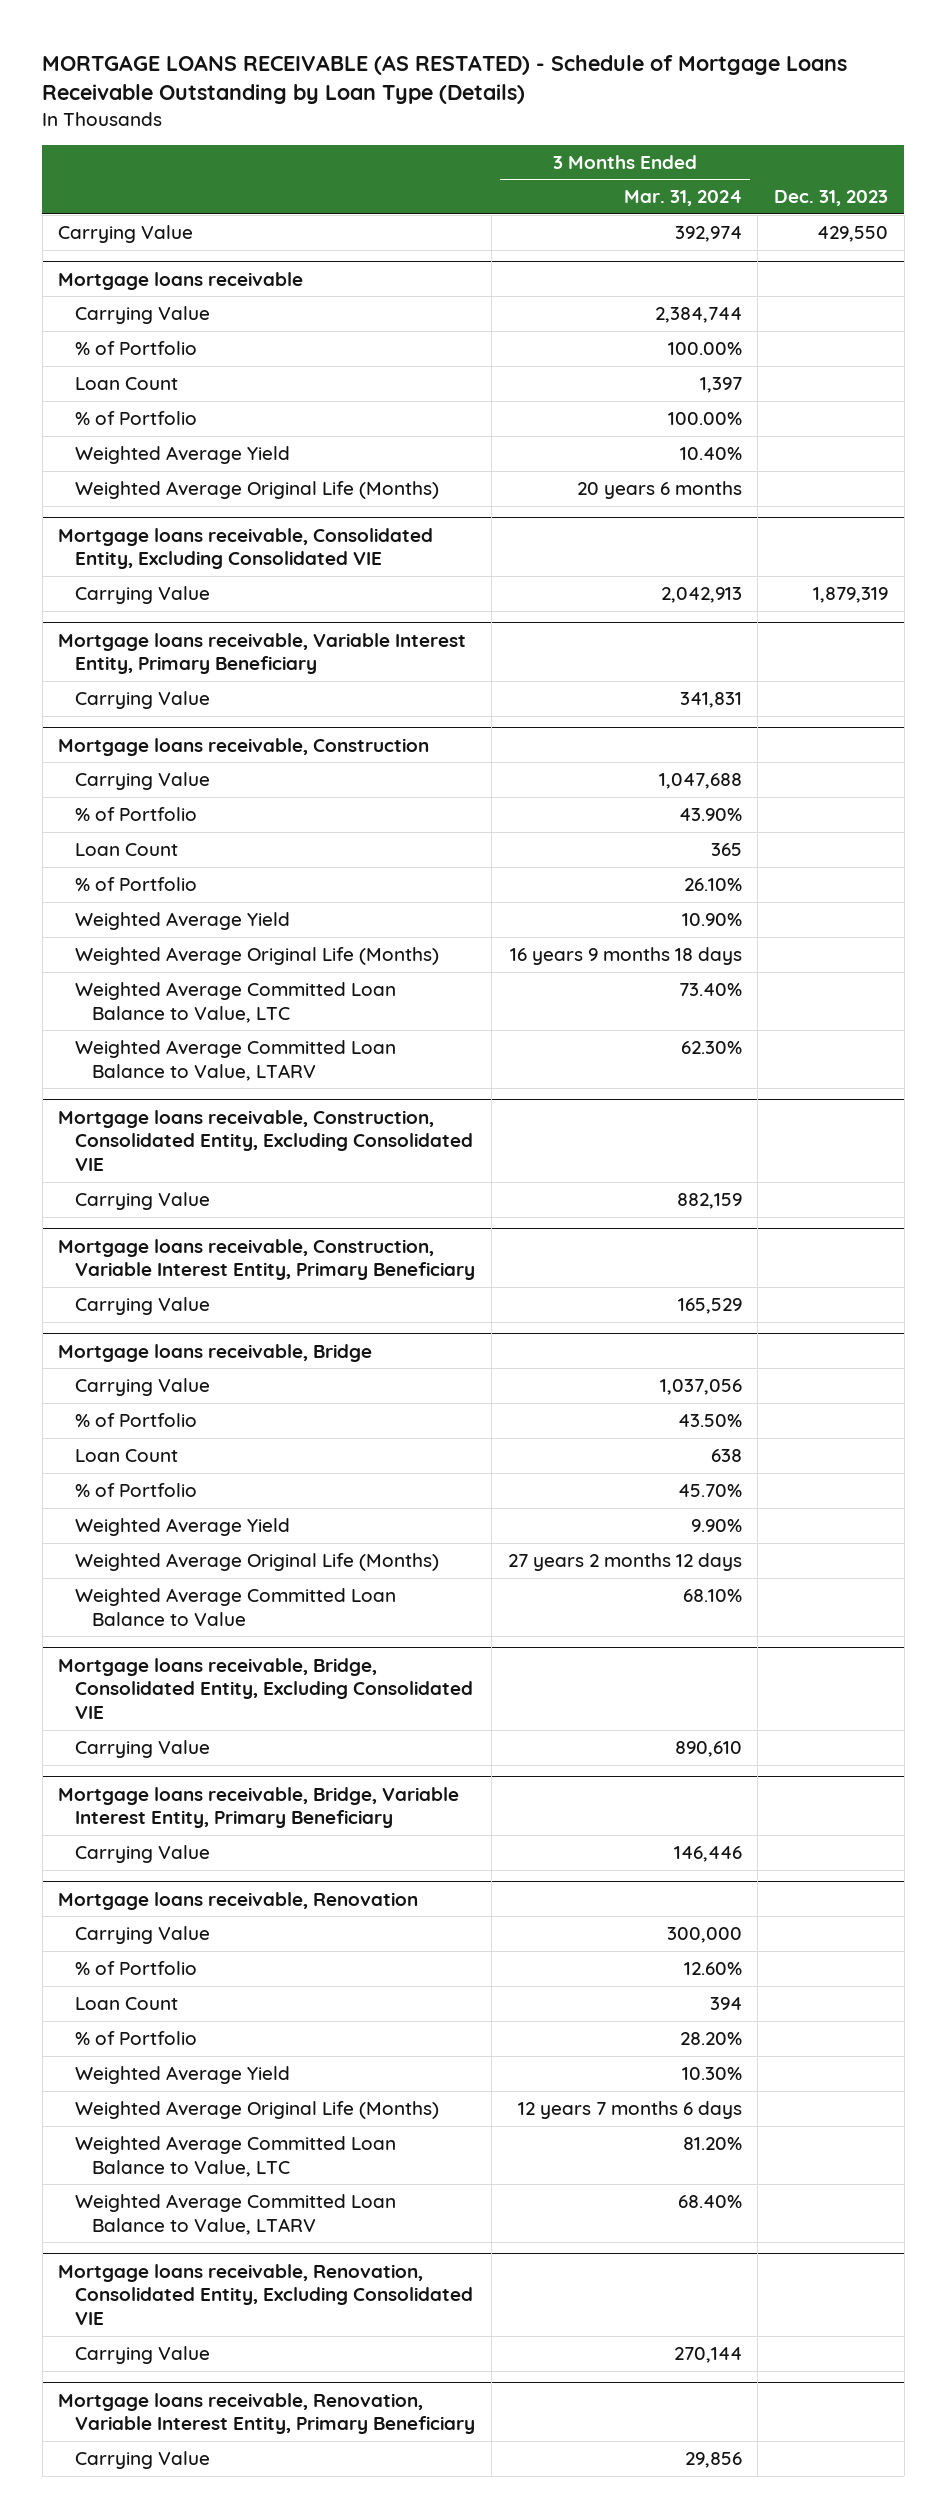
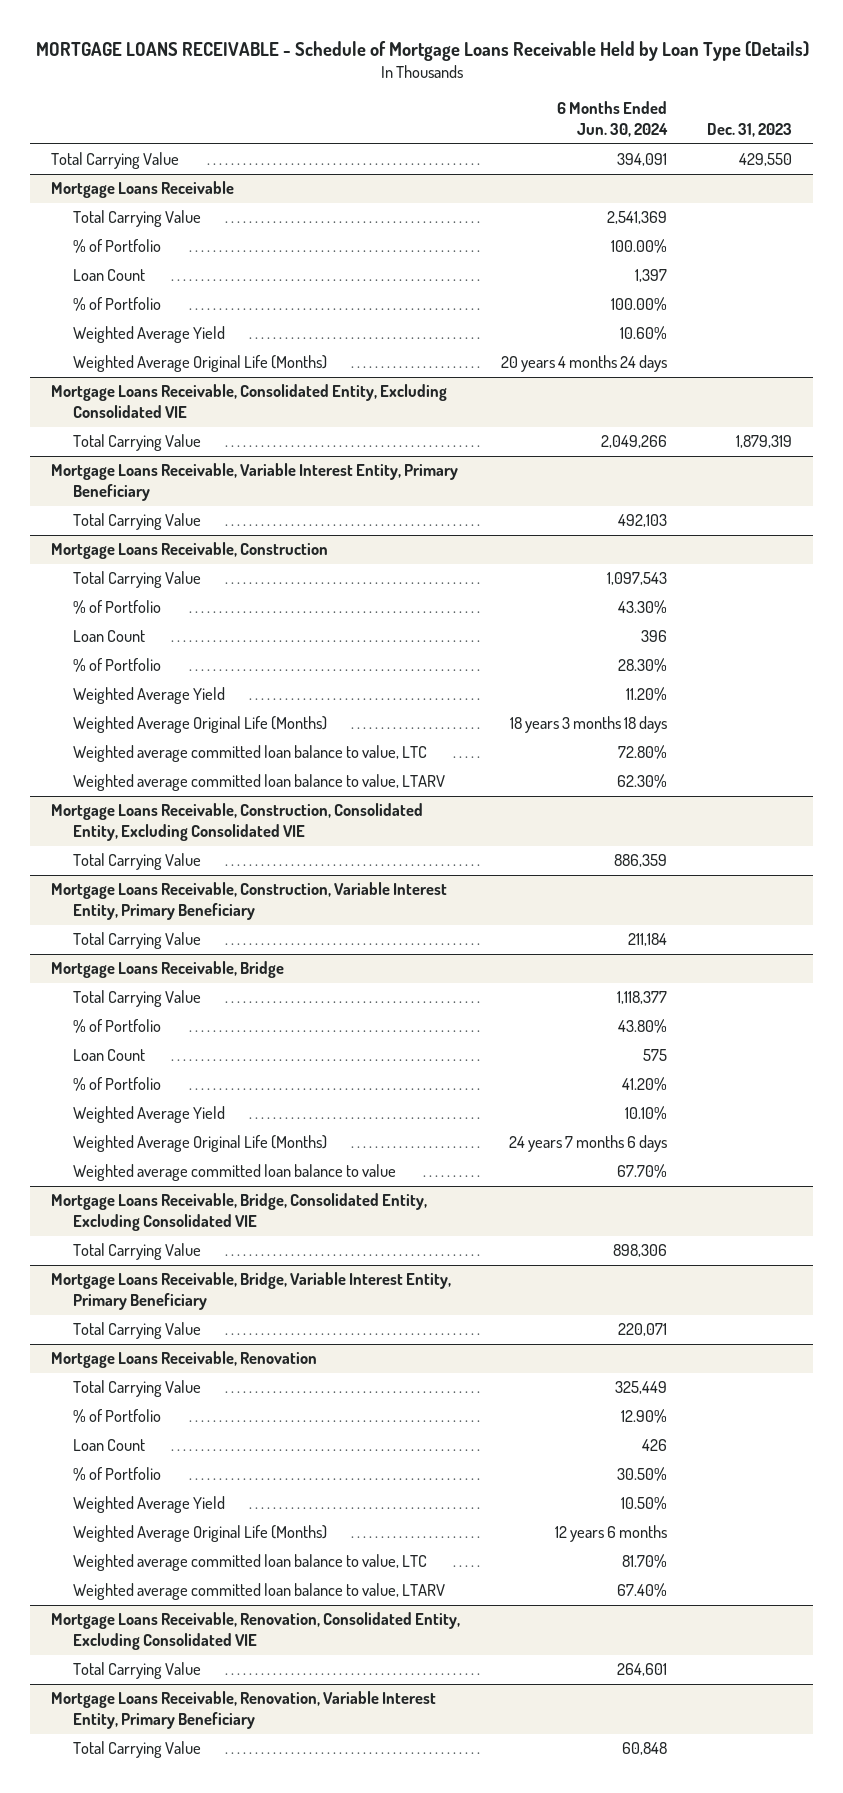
- MORTGAGE LOANS RECEIVABLE (AS RESTATED) - Schedule of Mortgage Loans Receivable Outstanding by Loan Type (Details)
+ MORTGAGE LOANS RECEIVABLE - Schedule of Mortgage Loans Receivable Held by Loan Type (Details)
- | 3 Months Ended Mar. 31, 2024 | Dec. 31, 2023
+ | 6 Months Ended Jun. 30, 2024 | Dec. 31, 2023
- Carrying Value | 392,974 | 429,550
- Mortgage loans receivable
- Carrying Value | 2,384,744 |
+ Total Carrying Value | 394,091 | 429,550
+ Mortgage Loans Receivable
+ Total Carrying Value | 2,541,369 |
- Mortgage loans receivable, Consolidated Entity, Excluding Consolidated VIE
- Carrying Value | 2,042,913 | 1,879,319
- Mortgage loans receivable, Variable Interest Entity, Primary Beneficiary
- Carrying Value | 341,831 |
- Mortgage loans receivable, Construction
- Carrying Value | 1,047,688 |
+ Mortgage Loans Receivable, Consolidated Entity, Excluding Consolidated VIE
+ Total Carrying Value | 2,049,266 | 1,879,319
+ Mortgage Loans Receivable, Variable Interest Entity, Primary Beneficiary
+ Total Carrying Value | 492,103 |
+ Mortgage Loans Receivable, Construction
+ Total Carrying Value | 1,097,543 |
- Weighted Average Committed Loan Balance to Value, LTC | 73.40% |
- Weighted Average Committed Loan Balance to Value, LTARV | 62.30% |
- Mortgage loans receivable, Construction, Consolidated Entity, Excluding Consolidated VIE
- Carrying Value | 882,159 |
- Mortgage loans receivable, Construction, Variable Interest Entity, Primary Beneficiary
- Carrying Value | 165,529 |
- Mortgage loans receivable, Bridge
- Carrying Value | 1,037,056 |
+ Weighted average committed loan balance to value, LTC | 72.80% |
+ Weighted average committed loan balance to value, LTARV | 62.30% |
+ Mortgage Loans Receivable, Construction, Consolidated Entity, Excluding Consolidated VIE
+ Total Carrying Value | 886,359 |
+ Mortgage Loans Receivable, Construction, Variable Interest Entity, Primary Beneficiary
+ Total Carrying Value | 211,184 |
+ Mortgage Loans Receivable, Bridge
+ Total Carrying Value | 1,118,377 |
- Weighted Average Committed Loan Balance to Value | 68.10% |
- Mortgage loans receivable, Bridge, Consolidated Entity, Excluding Consolidated VIE
- Carrying Value | 890,610 |
- Mortgage loans receivable, Bridge, Variable Interest Entity, Primary Beneficiary
- Carrying Value | 146,446 |
- Mortgage loans receivable, Renovation
- Carrying Value | 300,000 |
+ Weighted average committed loan balance to value | 67.70% |
+ Mortgage Loans Receivable, Bridge, Consolidated Entity, Excluding Consolidated VIE
+ Total Carrying Value | 898,306 |
+ Mortgage Loans Receivable, Bridge, Variable Interest Entity, Primary Beneficiary
+ Total Carrying Value | 220,071 |
+ Mortgage Loans Receivable, Renovation
+ Total Carrying Value | 325,449 |
- Weighted Average Committed Loan Balance to Value, LTC | 81.20% |
- Weighted Average Committed Loan Balance to Value, LTARV | 68.40% |
- Mortgage loans receivable, Renovation, Consolidated Entity, Excluding Consolidated VIE
- Carrying Value | 270,144 |
- Mortgage loans receivable, Renovation, Variable Interest Entity, Primary Beneficiary
- Carrying Value | 29,856 |
+ Weighted average committed loan balance to value, LTC | 81.70% |
+ Weighted average committed loan balance to value, LTARV | 67.40% |
+ Mortgage Loans Receivable, Renovation, Consolidated Entity, Excluding Consolidated VIE
+ Total Carrying Value | 264,601 |
+ Mortgage Loans Receivable, Renovation, Variable Interest Entity, Primary Beneficiary
+ Total Carrying Value | 60,848 |

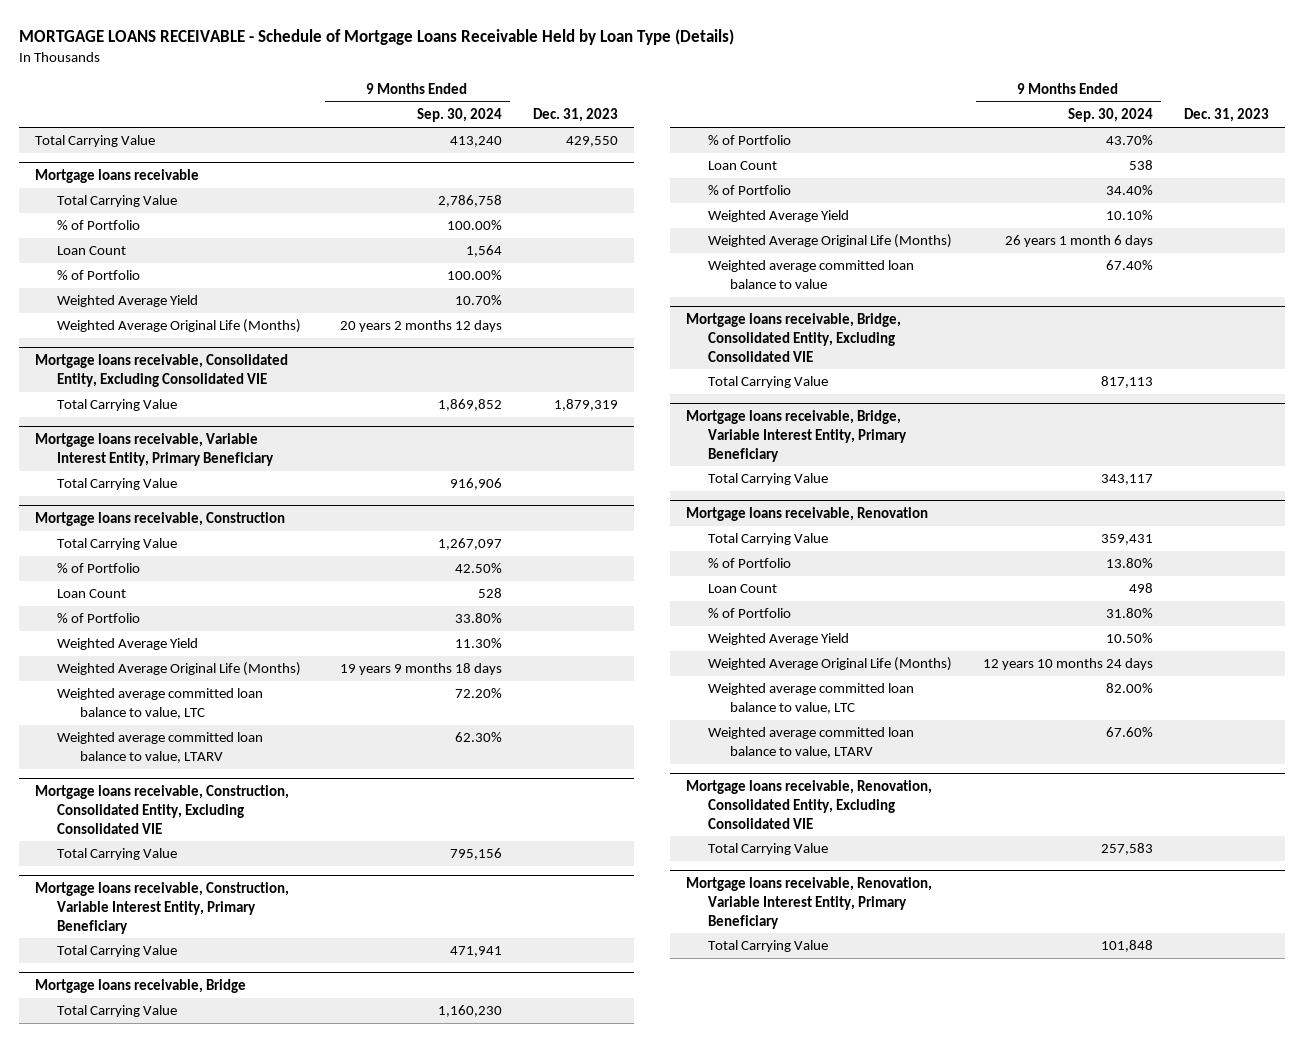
- | 6 Months Ended Jun. 30, 2024 | Dec. 31, 2023
+ | 9 Months Ended Sep. 30, 2024 | Dec. 31, 2023
- Mortgage Loans Receivable
+ Mortgage loans receivable
- Mortgage Loans Receivable, Consolidated Entity, Excluding Consolidated VIE
+ Mortgage loans receivable, Consolidated Entity, Excluding Consolidated VIE
- Mortgage Loans Receivable, Variable Interest Entity, Primary Beneficiary
+ Mortgage loans receivable, Variable Interest Entity, Primary Beneficiary
- Mortgage Loans Receivable, Construction
+ Mortgage loans receivable, Construction
- Mortgage Loans Receivable, Construction, Consolidated Entity, Excluding Consolidated VIE
+ Mortgage loans receivable, Construction, Consolidated Entity, Excluding Consolidated VIE
- Mortgage Loans Receivable, Construction, Variable Interest Entity, Primary Beneficiary
+ Mortgage loans receivable, Construction, Variable Interest Entity, Primary Beneficiary
- Mortgage Loans Receivable, Bridge
+ Mortgage loans receivable, Bridge
- Mortgage Loans Receivable, Bridge, Consolidated Entity, Excluding Consolidated VIE
+ Mortgage loans receivable, Bridge, Consolidated Entity, Excluding Consolidated VIE
- Mortgage Loans Receivable, Bridge, Variable Interest Entity, Primary Beneficiary
+ Mortgage loans receivable, Bridge, Variable Interest Entity, Primary Beneficiary
- Mortgage Loans Receivable, Renovation
+ Mortgage loans receivable, Renovation
- Mortgage Loans Receivable, Renovation, Consolidated Entity, Excluding Consolidated VIE
+ Mortgage loans receivable, Renovation, Consolidated Entity, Excluding Consolidated VIE
- Mortgage Loans Receivable, Renovation, Variable Interest Entity, Primary Beneficiary
+ Mortgage loans receivable, Renovation, Variable Interest Entity, Primary Beneficiary

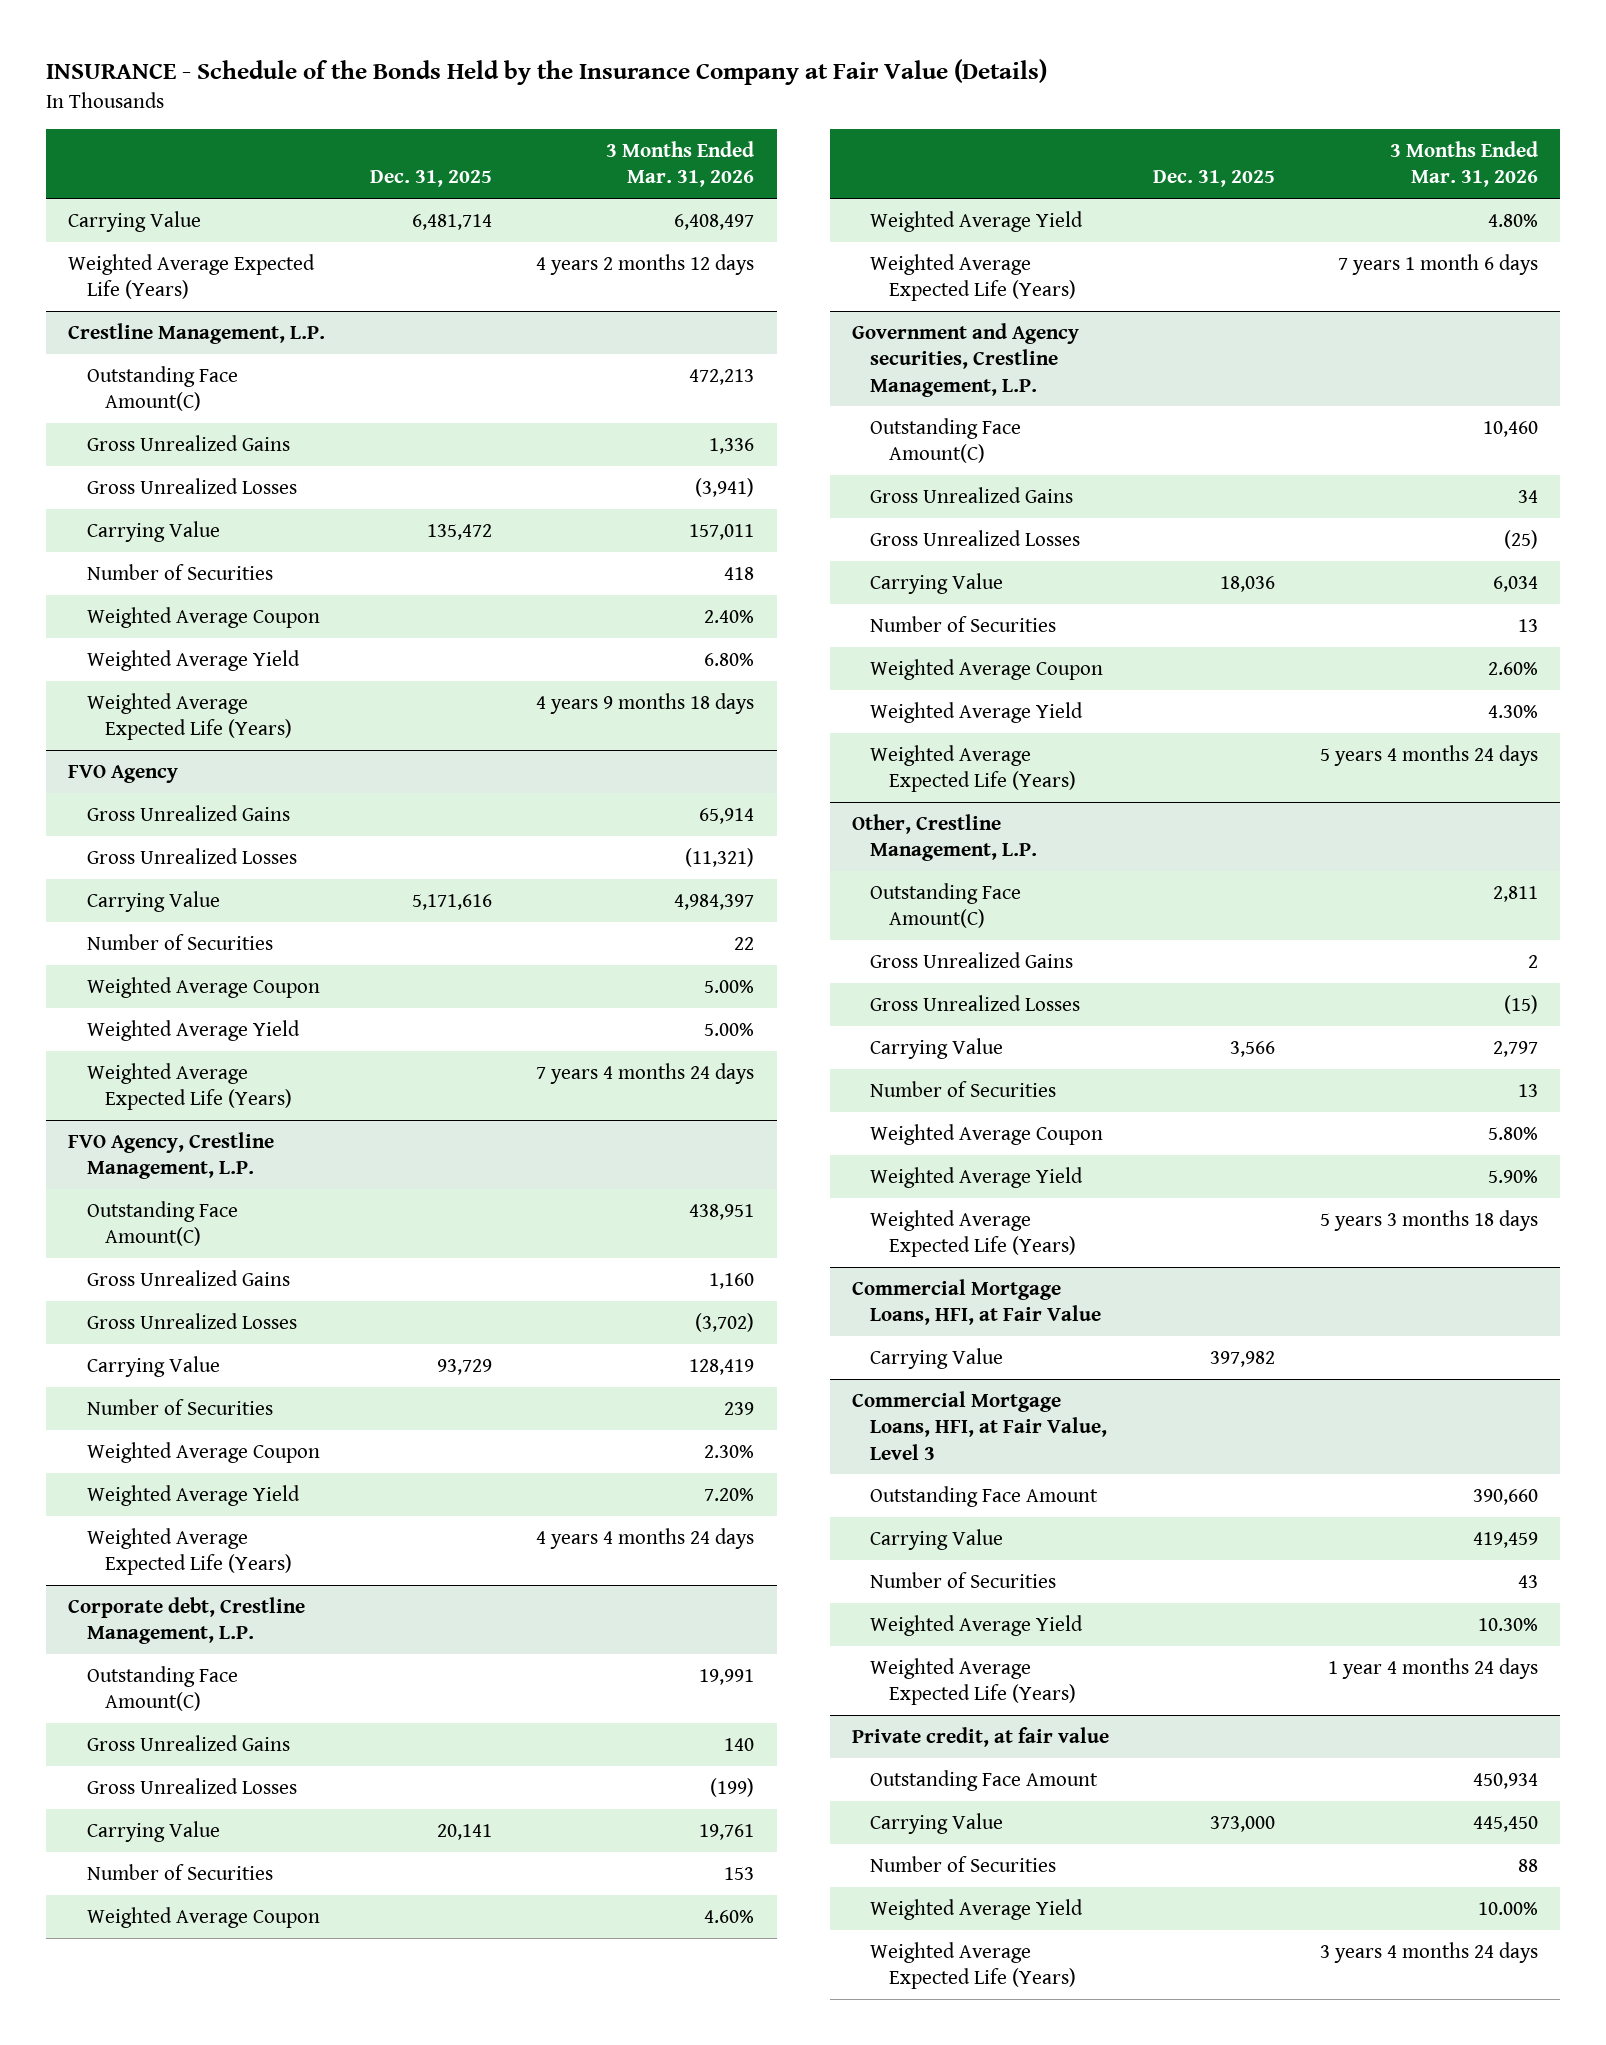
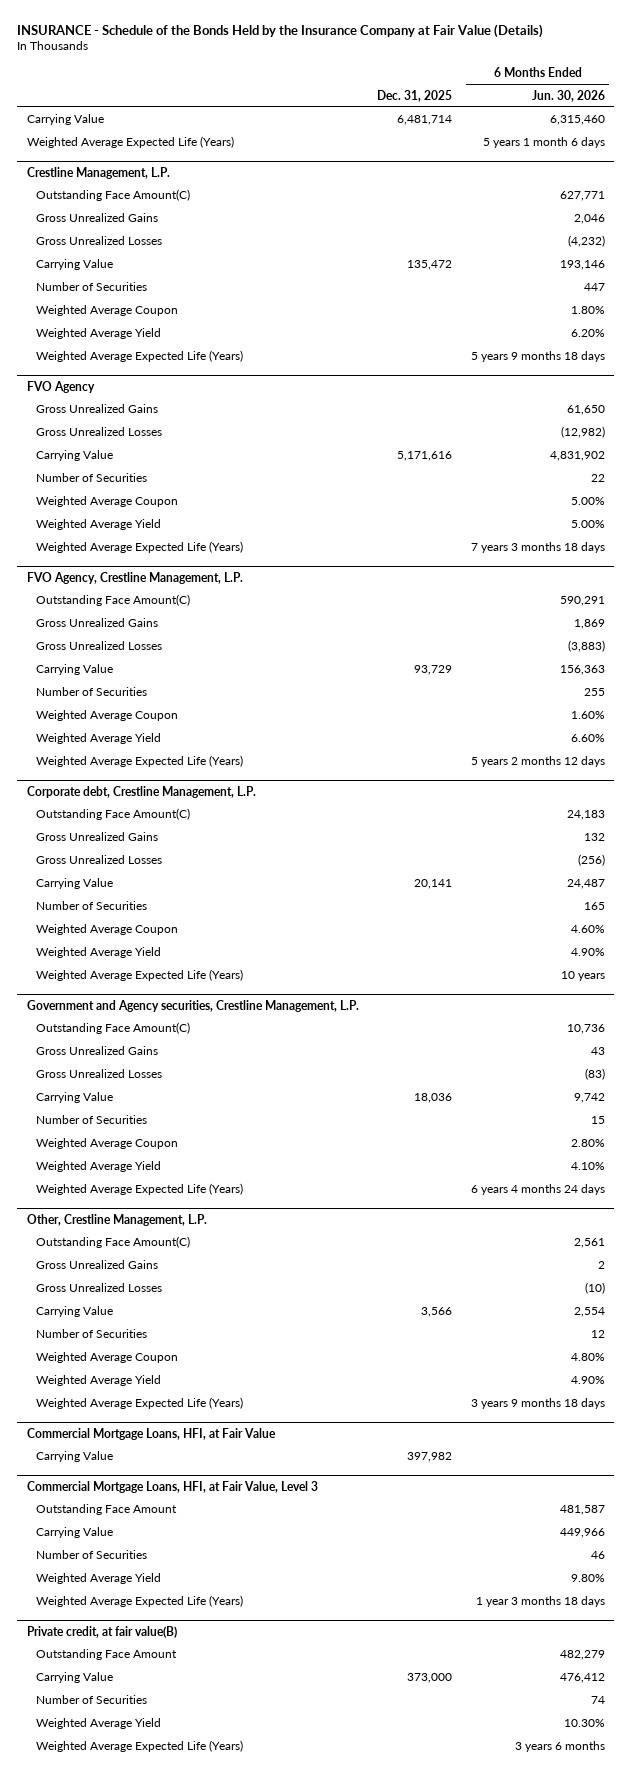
- | Dec. 31, 2025 | 3 Months Ended Mar. 31, 2026
+ | Dec. 31, 2025 | 6 Months Ended Jun. 30, 2026
- Private credit, at fair value
+ Private credit, at fair value(B)

